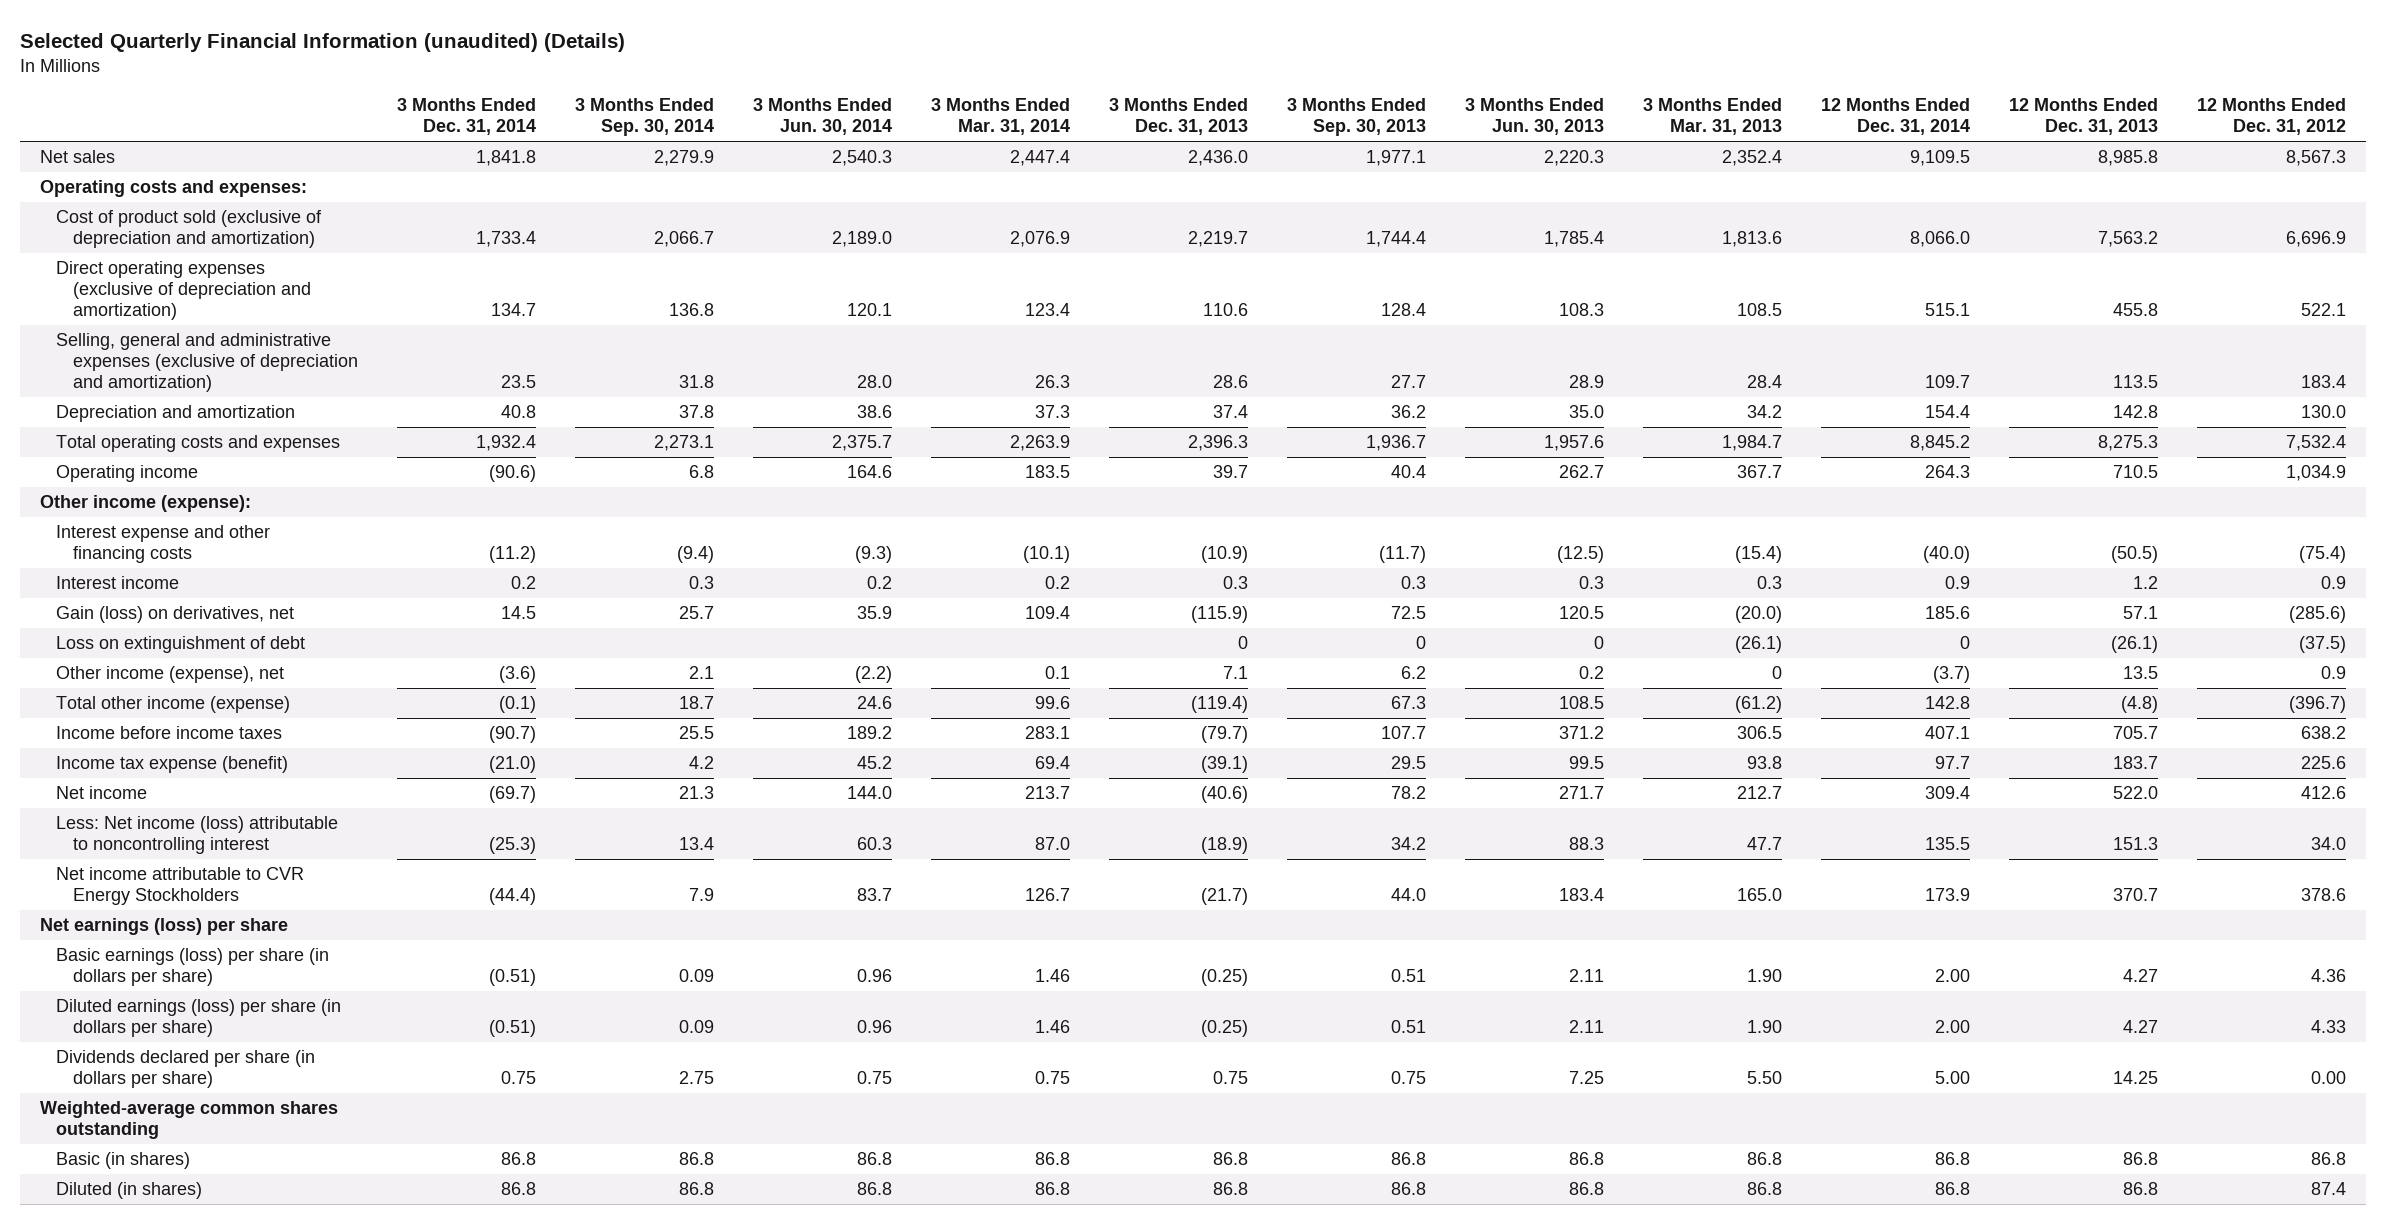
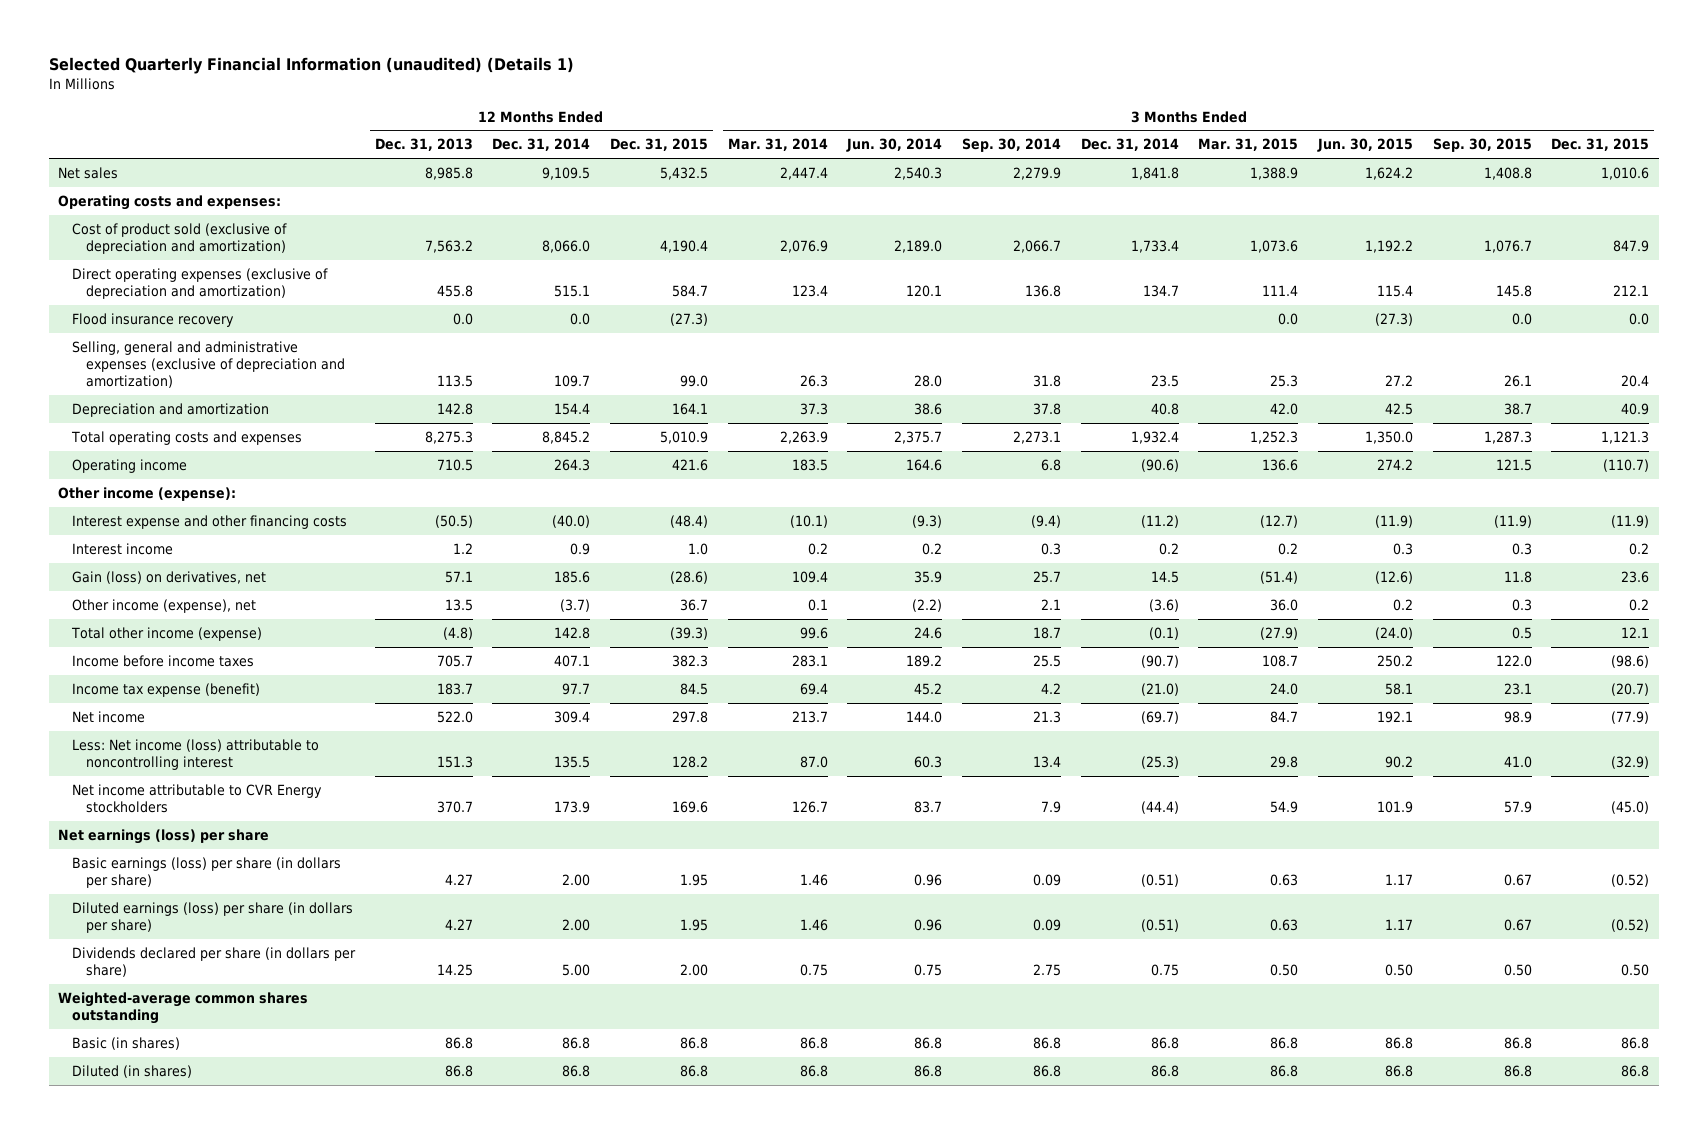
- Selected Quarterly Financial Information (unaudited) (Details)
+ Selected Quarterly Financial Information (unaudited) (Details 1)
- | 3 Months Ended Dec. 31, 2014 | 3 Months Ended Sep. 30, 2014 | 3 Months Ended Jun. 30, 2014 | 3 Months Ended Mar. 31, 2014 | 3 Months Ended Dec. 31, 2013 | 3 Months Ended Sep. 30, 2013 | 3 Months Ended Jun. 30, 2013 | 3 Months Ended Mar. 31, 2013 | 12 Months Ended Dec. 31, 2014 | 12 Months Ended Dec. 31, 2013 | 12 Months Ended Dec. 31, 2012
+ | 12 Months Ended Dec. 31, 2013 | 12 Months Ended Dec. 31, 2014 | 12 Months Ended Dec. 31, 2015 | 3 Months Ended Mar. 31, 2014 | 3 Months Ended Jun. 30, 2014 | 3 Months Ended Sep. 30, 2014 | 3 Months Ended Dec. 31, 2014 | 3 Months Ended Mar. 31, 2015 | 3 Months Ended Jun. 30, 2015 | 3 Months Ended Sep. 30, 2015 | 3 Months Ended Dec. 31, 2015
+ Flood insurance recovery | 0.0 | 0.0 | (27.3) | | | | | 0.0 | (27.3) | 0.0 | 0.0
- Loss on extinguishment of debt | | | | | 0 | 0 | 0 | (26.1) | 0 | (26.1) | (37.5)
- Net income attributable to CVR Energy Stockholders | (44.4) | 7.9 | 83.7 | 126.7 | (21.7) | 44.0 | 183.4 | 165.0 | 173.9 | 370.7 | 378.6
+ Net income attributable to CVR Energy stockholders | 370.7 | 173.9 | 169.6 | 126.7 | 83.7 | 7.9 | (44.4) | 54.9 | 101.9 | 57.9 | (45.0)

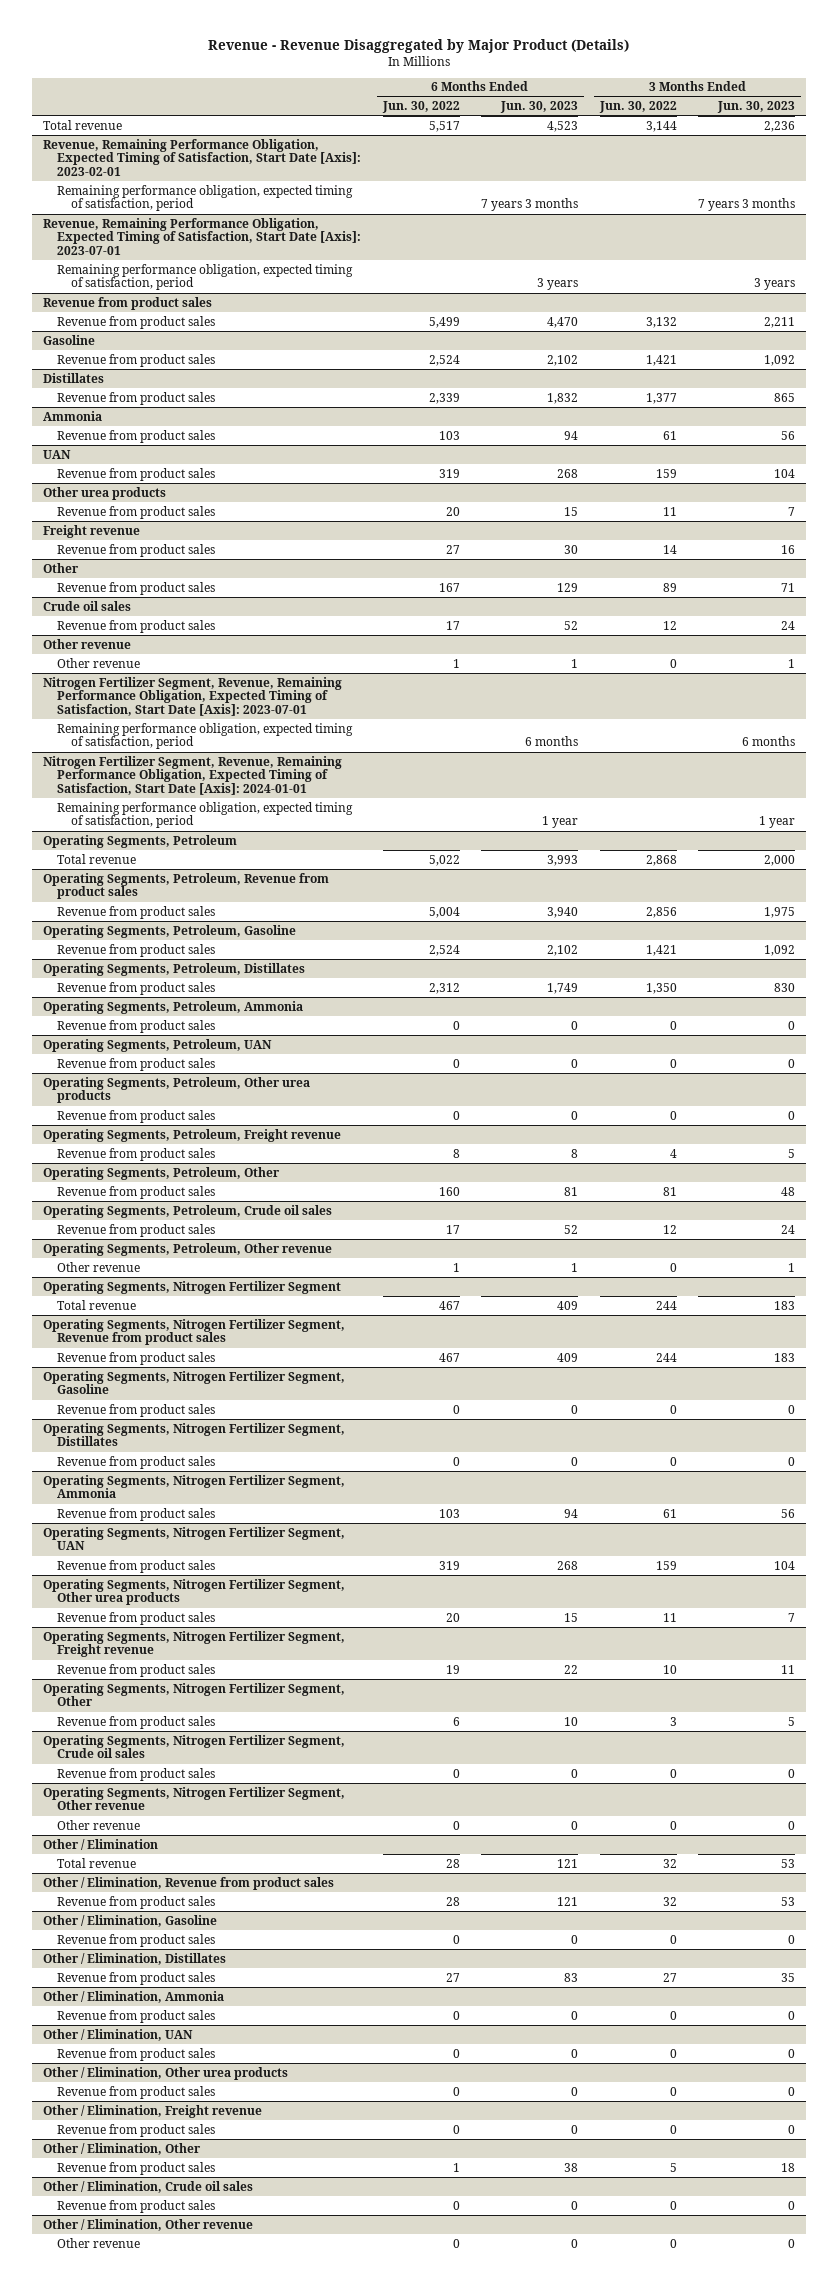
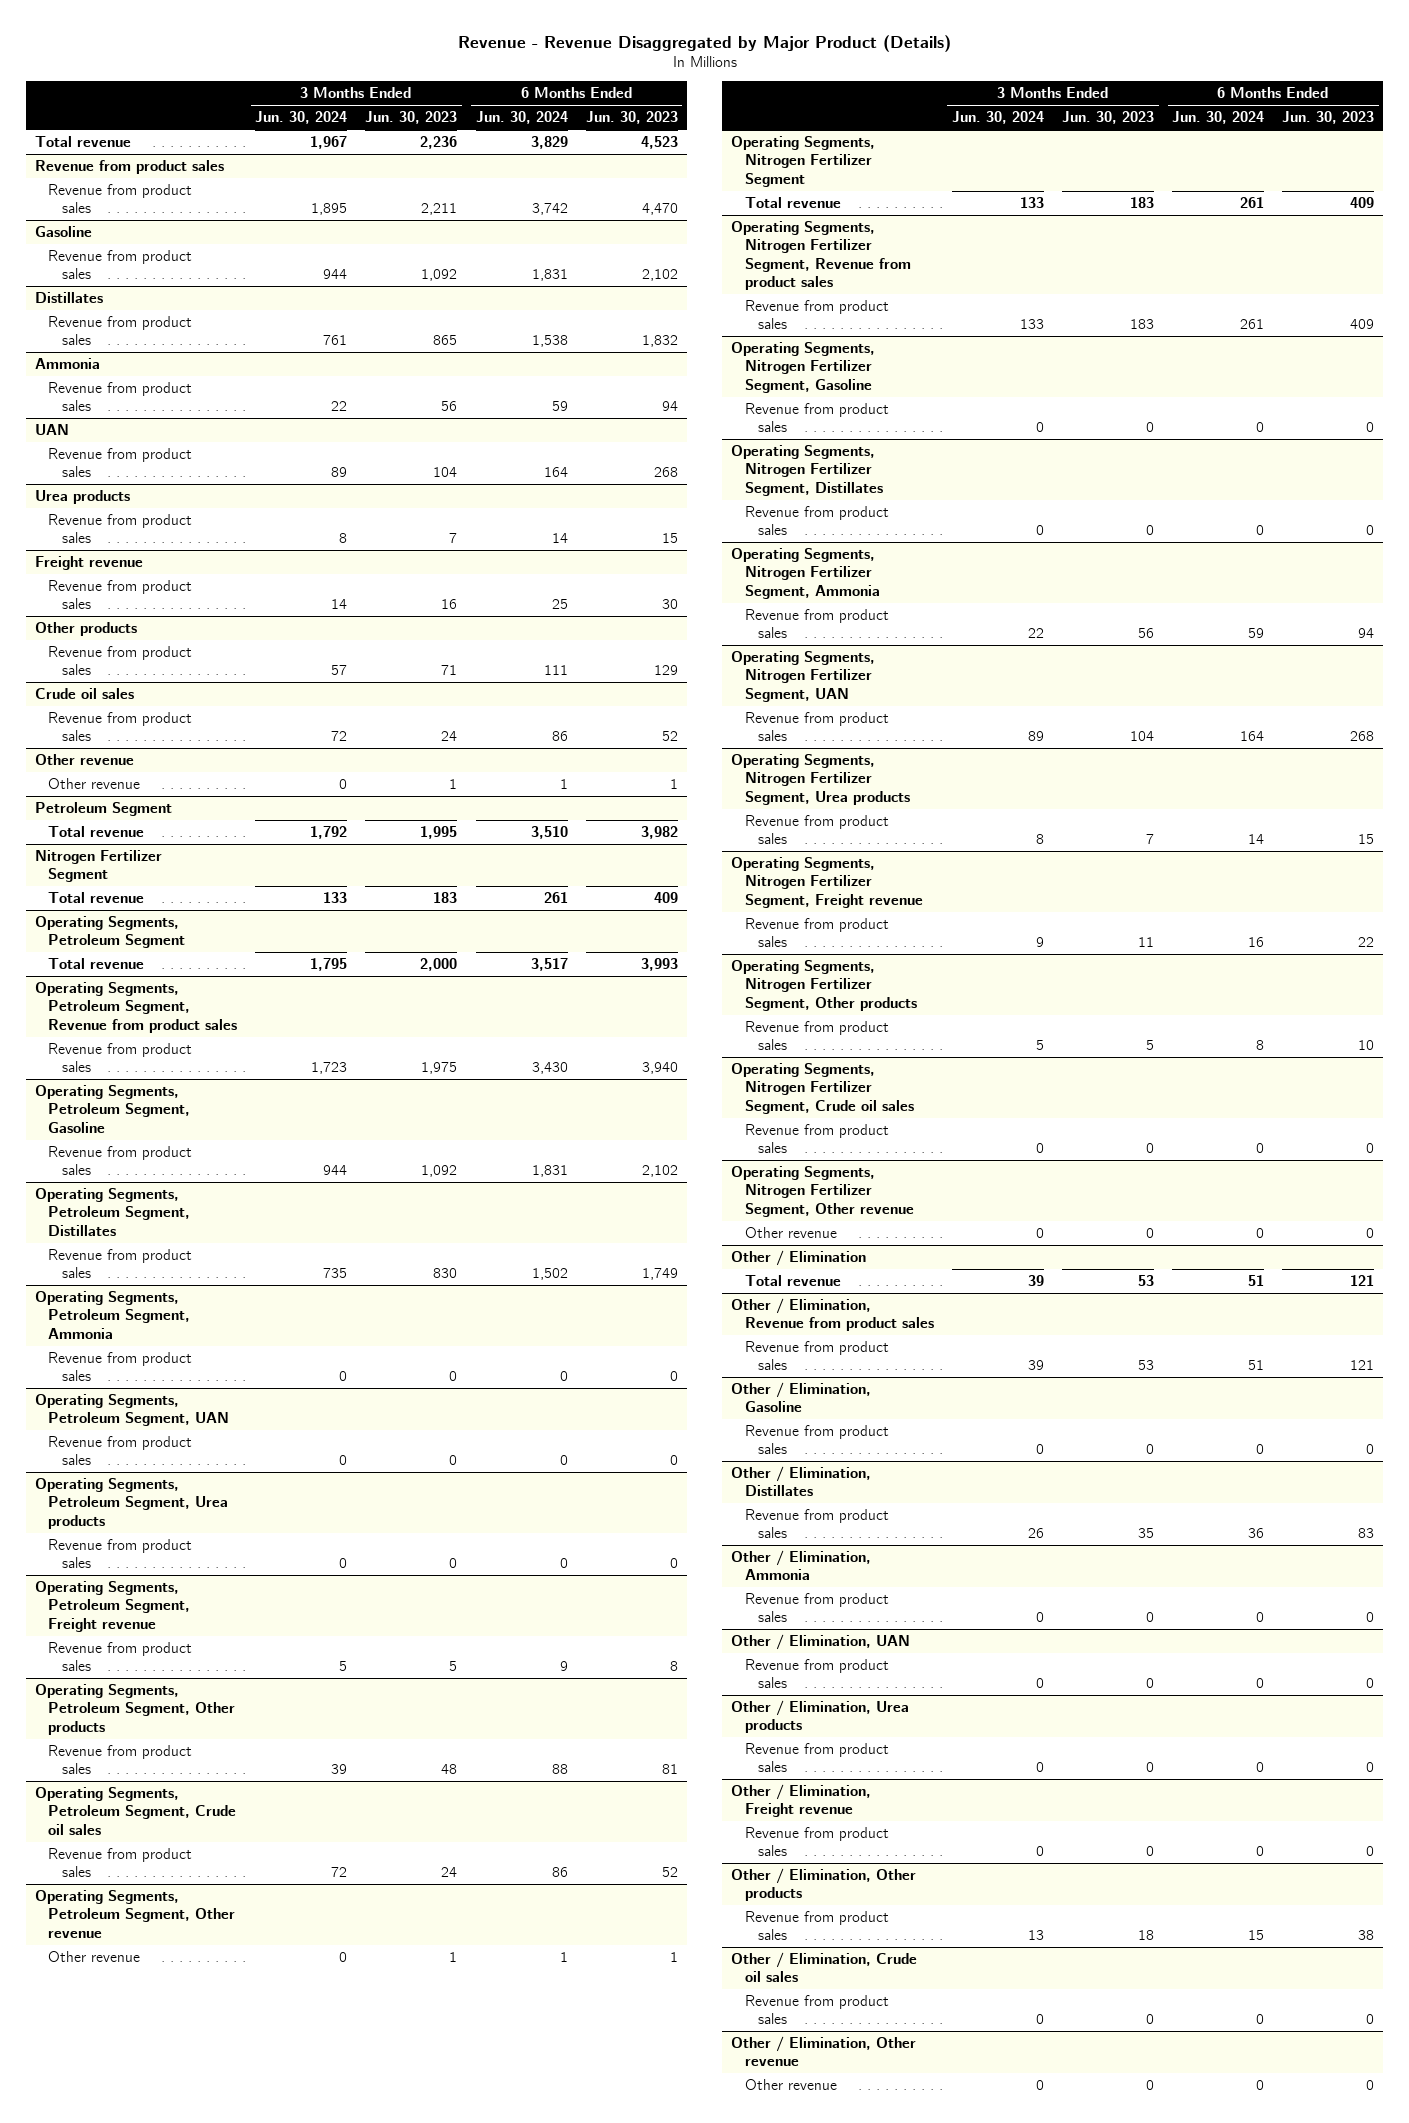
- | 6 Months Ended Jun. 30, 2022 | 6 Months Ended Jun. 30, 2023 | 3 Months Ended Jun. 30, 2022 | 3 Months Ended Jun. 30, 2023
+ | 3 Months Ended Jun. 30, 2024 | 3 Months Ended Jun. 30, 2023 | 6 Months Ended Jun. 30, 2024 | 6 Months Ended Jun. 30, 2023
- Revenue, Remaining Performance Obligation, Expected Timing of Satisfaction, Start Date [Axis]: 2023-02-01
- Remaining performance obligation, expected timing of satisfaction, period | | 7 years 3 months | | 7 years 3 months
- Revenue, Remaining Performance Obligation, Expected Timing of Satisfaction, Start Date [Axis]: 2023-07-01
- Remaining performance obligation, expected timing of satisfaction, period | | 3 years | | 3 years
- Other urea products
+ Urea products
- Other
+ Other products
- Nitrogen Fertilizer Segment, Revenue, Remaining Performance Obligation, Expected Timing of Satisfaction, Start Date [Axis]: 2023-07-01
- Remaining performance obligation, expected timing of satisfaction, period | | 6 months | | 6 months
- Nitrogen Fertilizer Segment, Revenue, Remaining Performance Obligation, Expected Timing of Satisfaction, Start Date [Axis]: 2024-01-01
- Remaining performance obligation, expected timing of satisfaction, period | | 1 year | | 1 year
- Operating Segments, Petroleum
+ Petroleum Segment
+ Total revenue | 1,792 | 1,995 | 3,510 | 3,982
+ Nitrogen Fertilizer Segment
+ Total revenue | 133 | 183 | 261 | 409
+ Operating Segments, Petroleum Segment
- Operating Segments, Petroleum, Revenue from product sales
+ Operating Segments, Petroleum Segment, Revenue from product sales
- Operating Segments, Petroleum, Gasoline
+ Operating Segments, Petroleum Segment, Gasoline
- Operating Segments, Petroleum, Distillates
+ Operating Segments, Petroleum Segment, Distillates
- Operating Segments, Petroleum, Ammonia
+ Operating Segments, Petroleum Segment, Ammonia
- Operating Segments, Petroleum, UAN
+ Operating Segments, Petroleum Segment, UAN
- Operating Segments, Petroleum, Other urea products
+ Operating Segments, Petroleum Segment, Urea products
- Operating Segments, Petroleum, Freight revenue
+ Operating Segments, Petroleum Segment, Freight revenue
- Operating Segments, Petroleum, Other
+ Operating Segments, Petroleum Segment, Other products
- Operating Segments, Petroleum, Crude oil sales
+ Operating Segments, Petroleum Segment, Crude oil sales
- Operating Segments, Petroleum, Other revenue
+ Operating Segments, Petroleum Segment, Other revenue
- Operating Segments, Nitrogen Fertilizer Segment, Other urea products
+ Operating Segments, Nitrogen Fertilizer Segment, Urea products
- Operating Segments, Nitrogen Fertilizer Segment, Other
+ Operating Segments, Nitrogen Fertilizer Segment, Other products
- Other / Elimination, Other urea products
+ Other / Elimination, Urea products
- Other / Elimination, Other
+ Other / Elimination, Other products

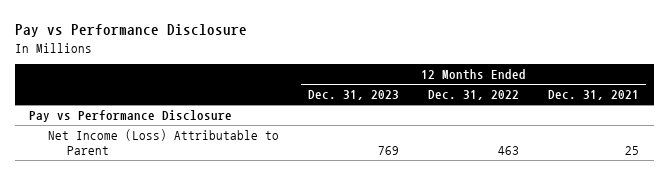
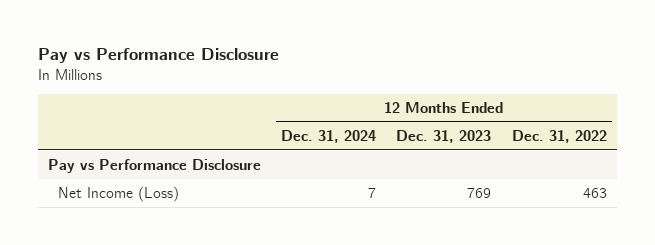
- | 12 Months Ended Dec. 31, 2023 | 12 Months Ended Dec. 31, 2022 | 12 Months Ended Dec. 31, 2021
+ | 12 Months Ended Dec. 31, 2024 | 12 Months Ended Dec. 31, 2023 | 12 Months Ended Dec. 31, 2022
- Net Income (Loss) Attributable to Parent | 769 | 463 | 25
+ Net Income (Loss) | 7 | 769 | 463

